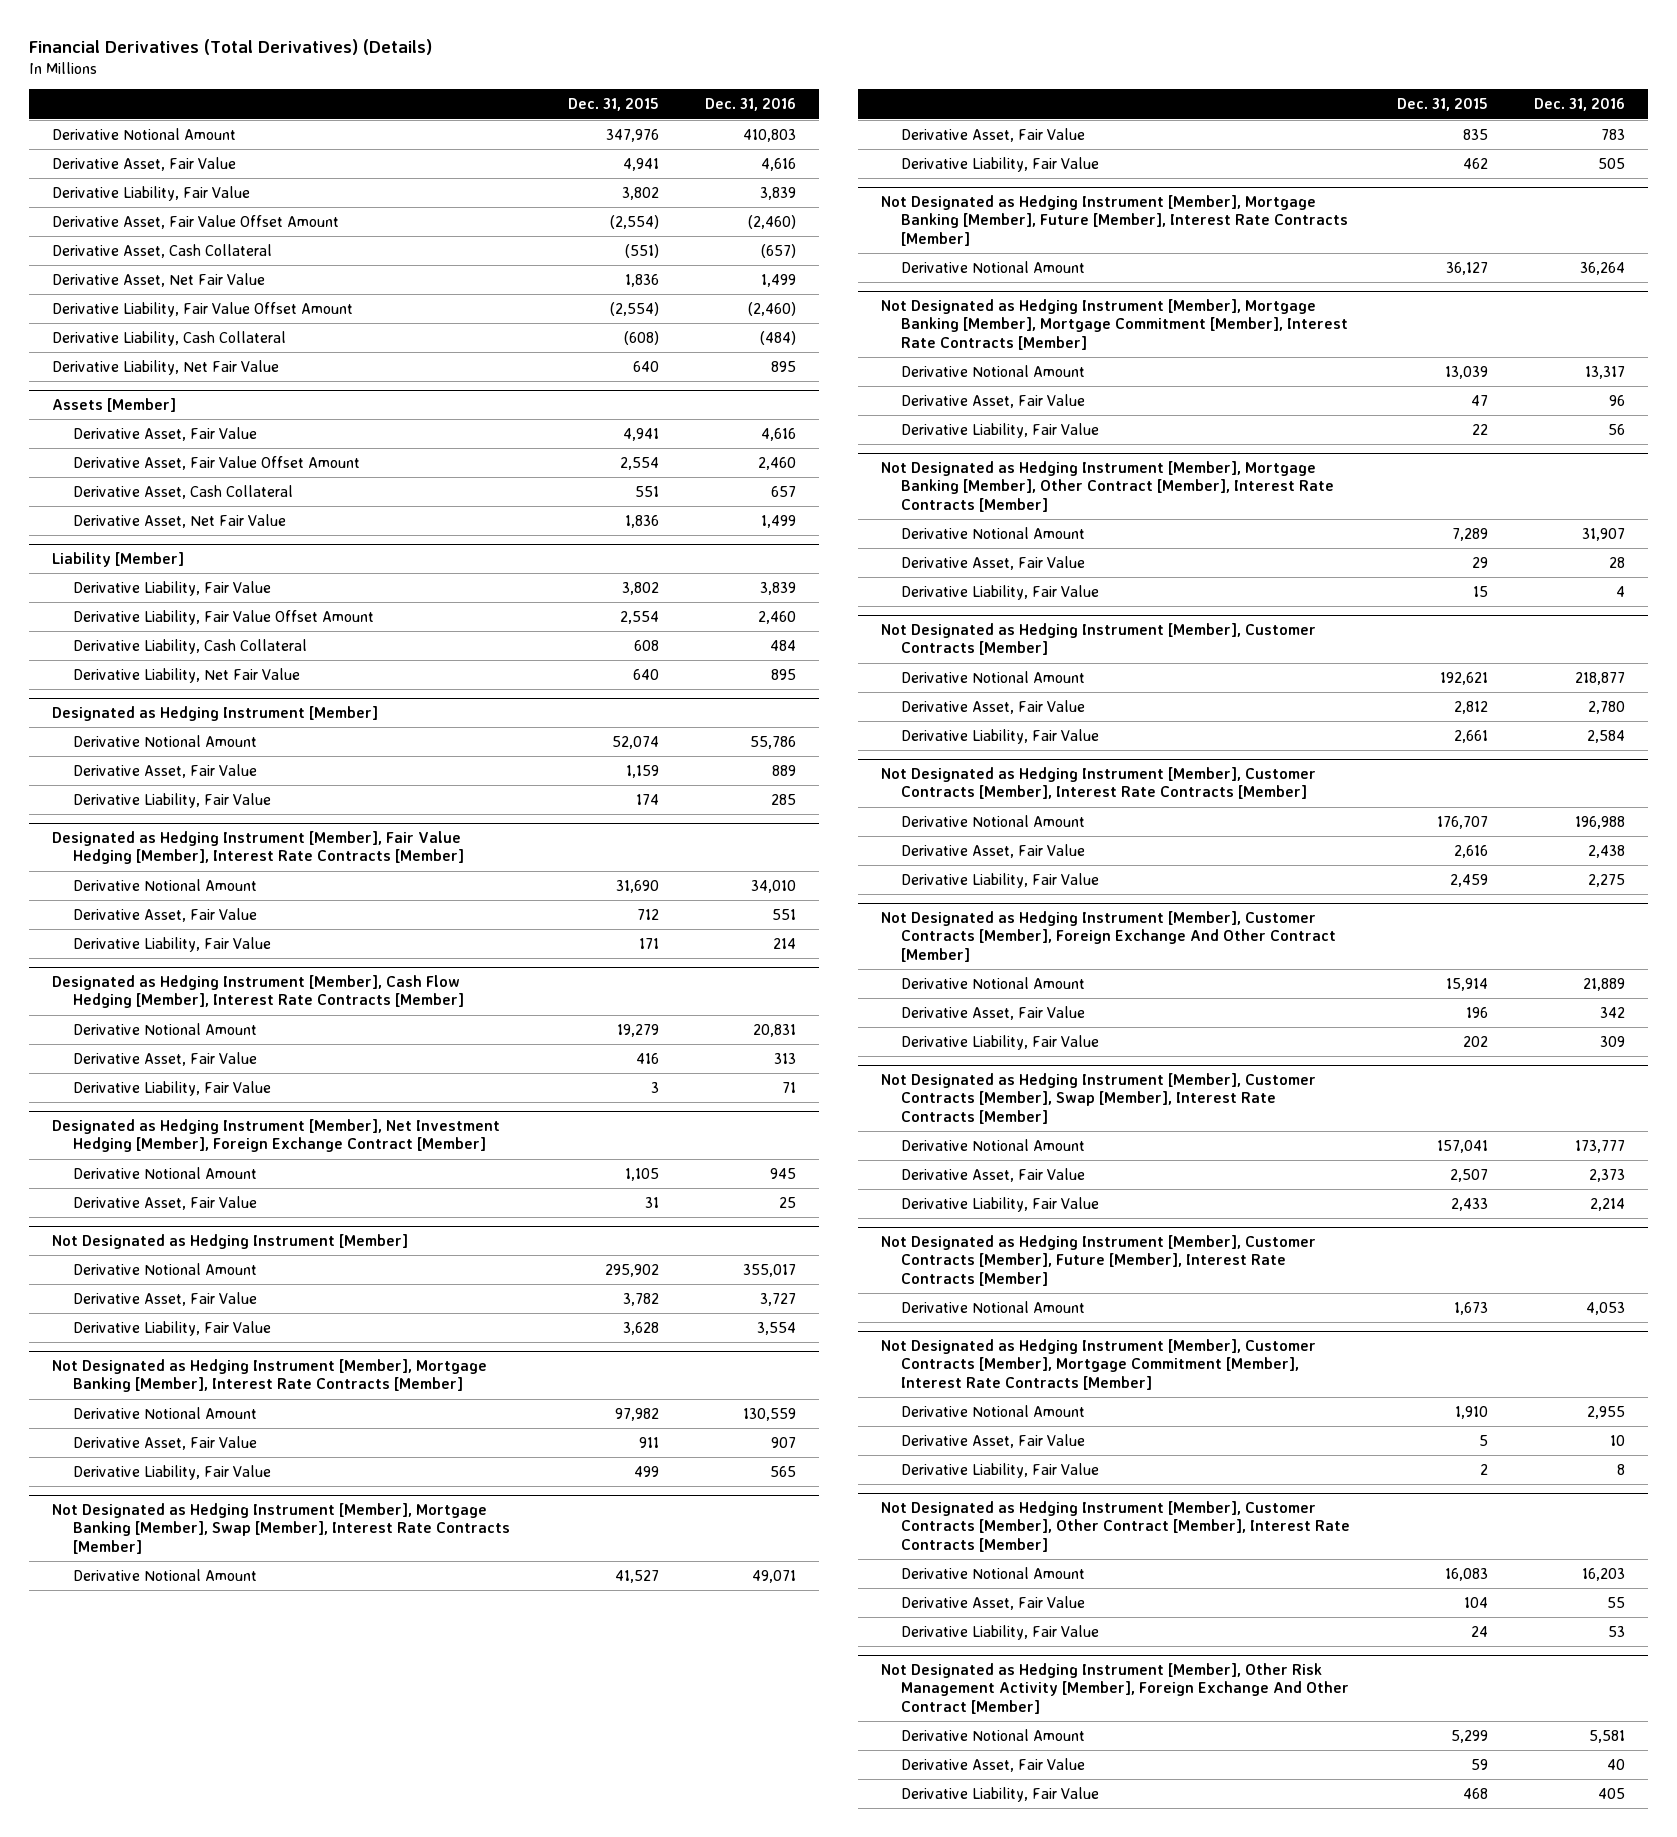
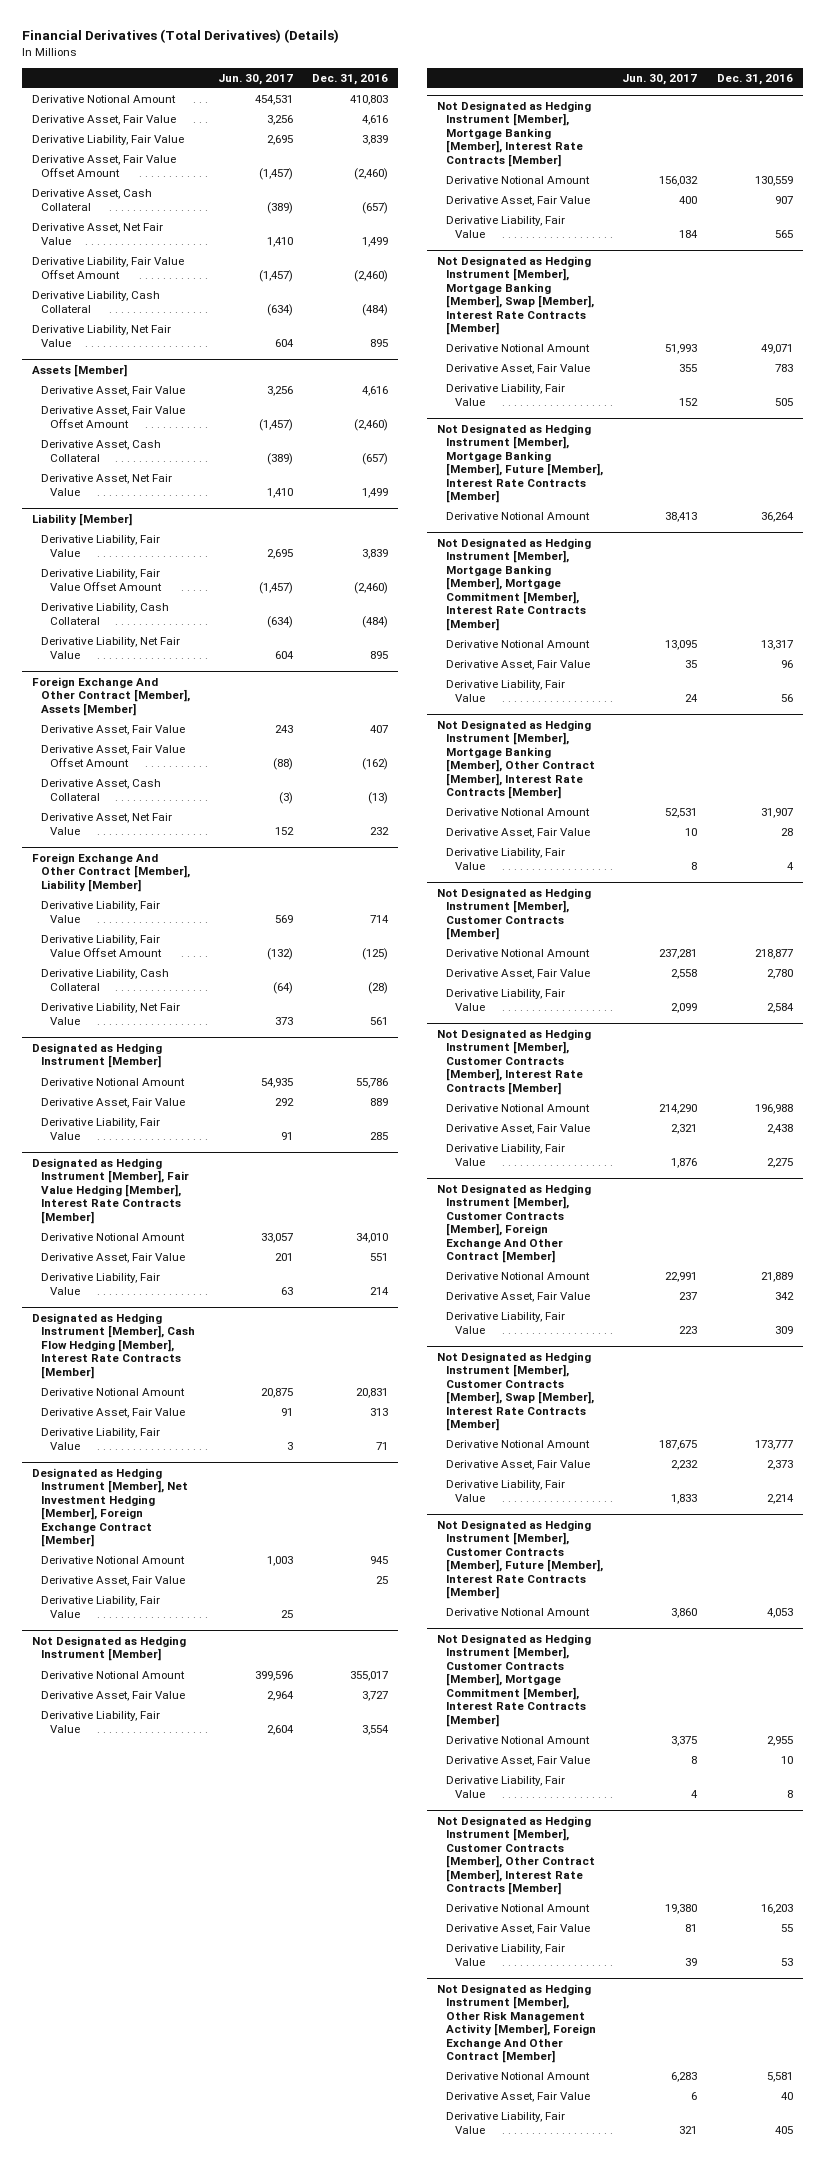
- | Dec. 31, 2015 | Dec. 31, 2016
+ | Jun. 30, 2017 | Dec. 31, 2016
@ Assets [Member]
- Derivative Asset, Fair Value Offset Amount | 2,554 | 2,460
- Derivative Asset, Cash Collateral | 551 | 657
+ Derivative Asset, Fair Value Offset Amount | (1,457) | (2,460)
+ Derivative Asset, Cash Collateral | (389) | (657)
@ Liability [Member]
- Derivative Liability, Fair Value Offset Amount | 2,554 | 2,460
- Derivative Liability, Cash Collateral | 608 | 484
+ Derivative Liability, Fair Value Offset Amount | (1,457) | (2,460)
+ Derivative Liability, Cash Collateral | (634) | (484)
+ Foreign Exchange And Other Contract [Member], Assets [Member]
+ Derivative Asset, Fair Value | 243 | 407
+ Derivative Asset, Fair Value Offset Amount | (88) | (162)
+ Derivative Asset, Cash Collateral | (3) | (13)
+ Derivative Asset, Net Fair Value | 152 | 232
+ Foreign Exchange And Other Contract [Member], Liability [Member]
+ Derivative Liability, Fair Value | 569 | 714
+ Derivative Liability, Fair Value Offset Amount | (132) | (125)
+ Derivative Liability, Cash Collateral | (64) | (28)
+ Derivative Liability, Net Fair Value | 373 | 561
@ Designated as Hedging Instrument [Member], Net Investment Hedging [Member], Foreign Exchange Contract [Member]
+ Derivative Liability, Fair Value | 25 |

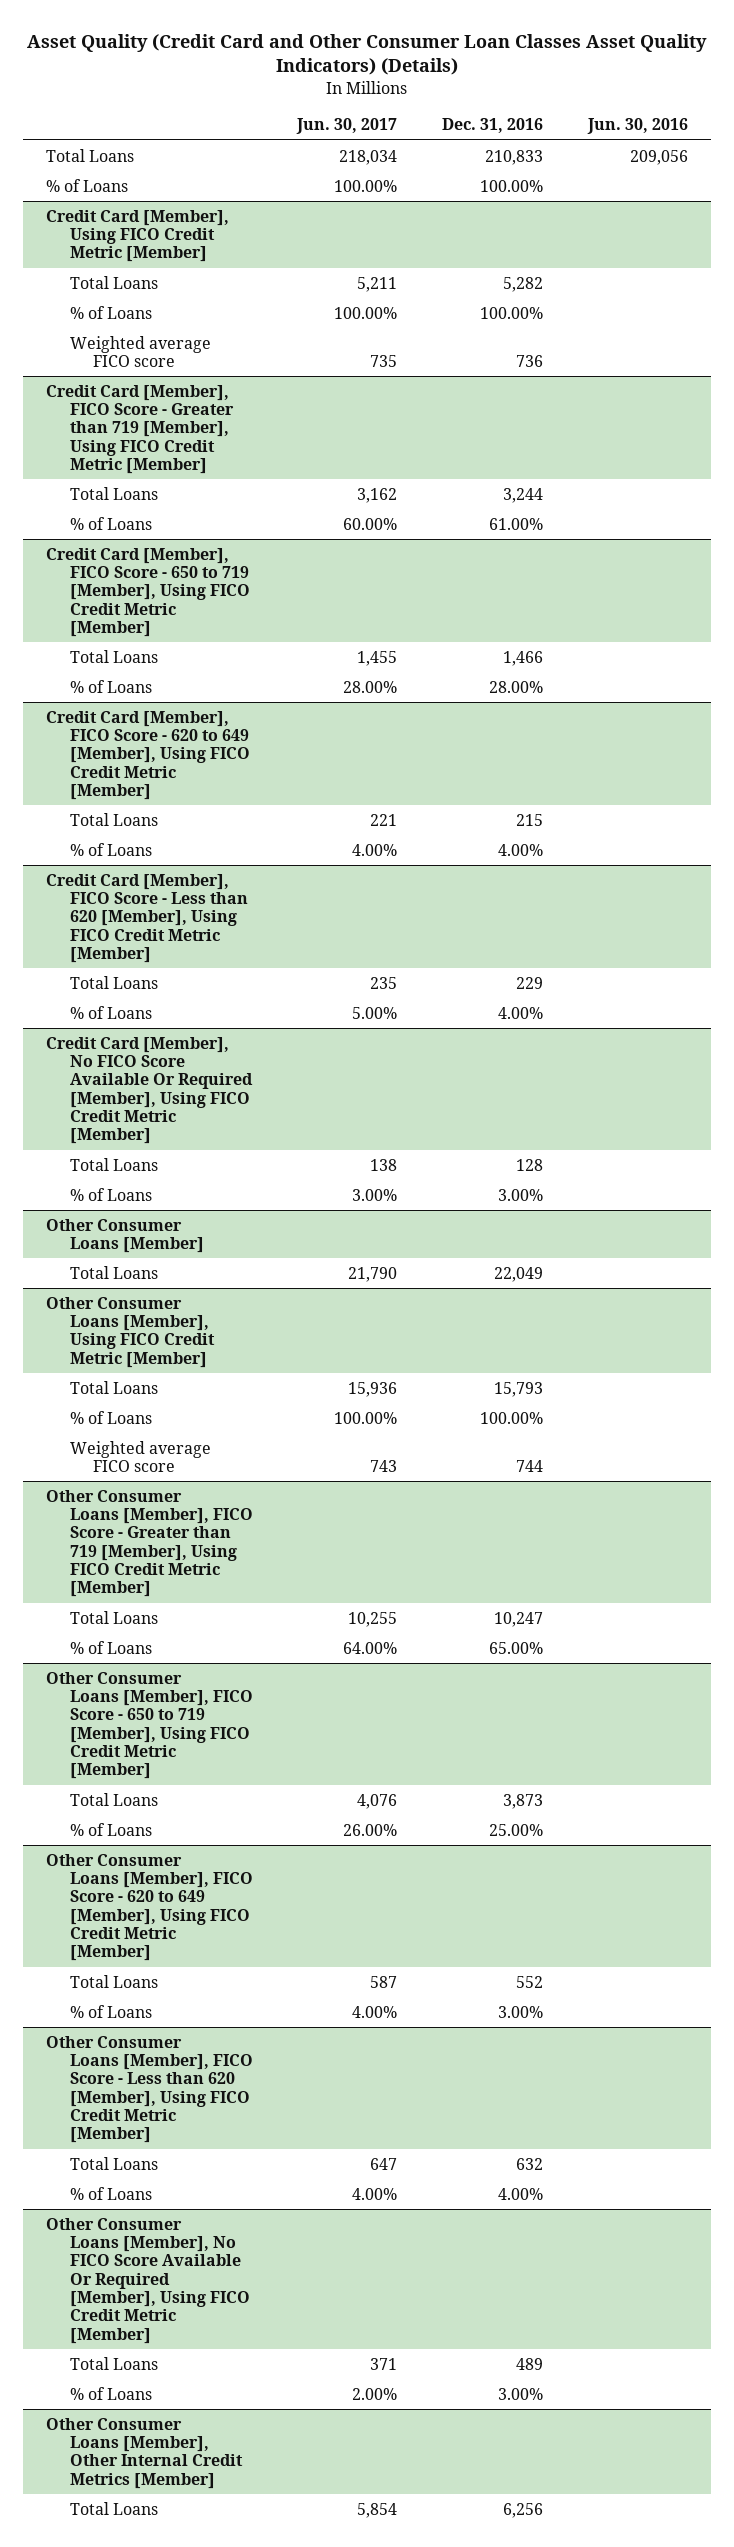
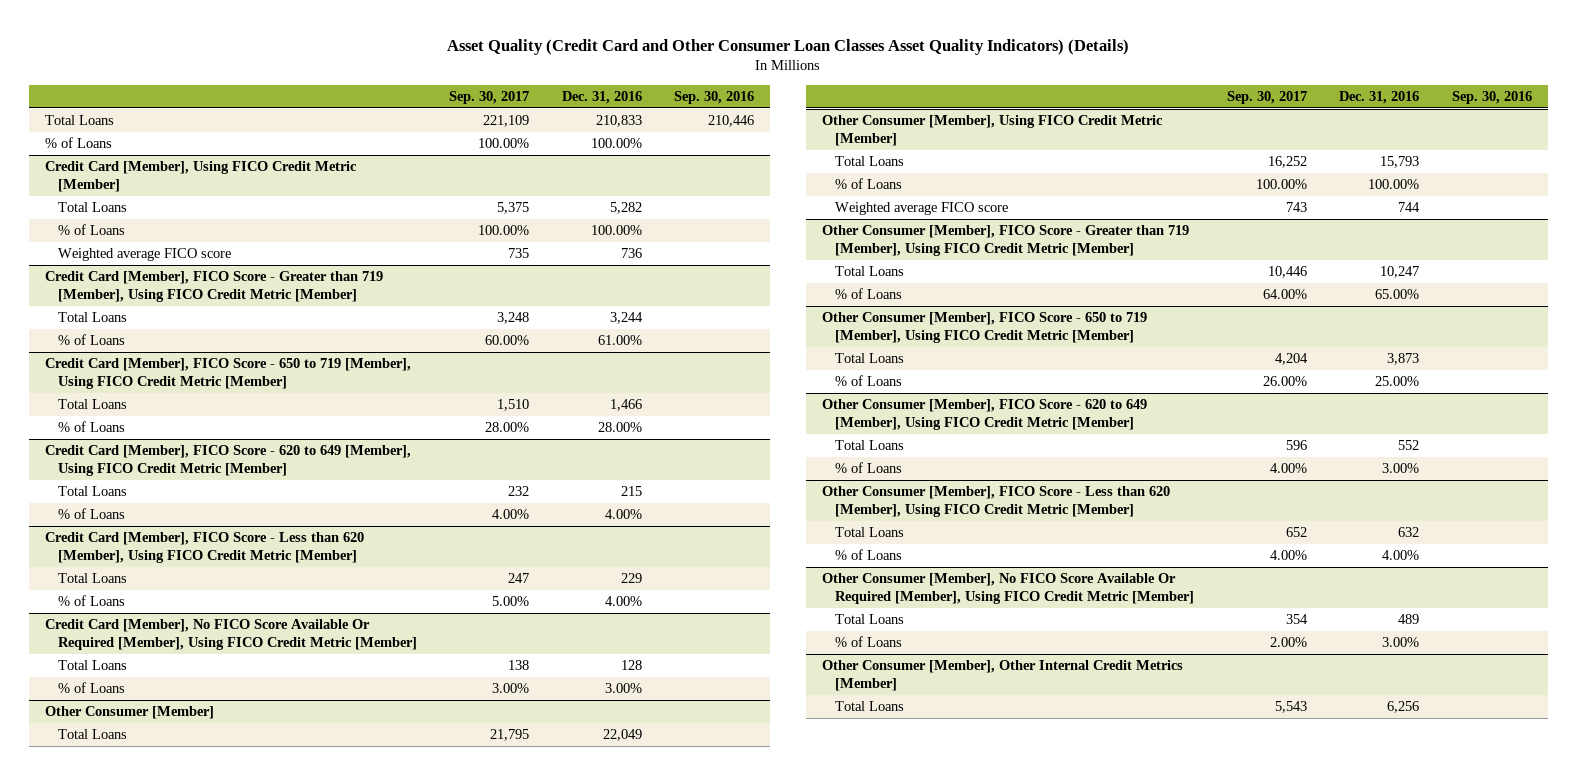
- | Jun. 30, 2017 | Dec. 31, 2016 | Jun. 30, 2016
+ | Sep. 30, 2017 | Dec. 31, 2016 | Sep. 30, 2016
- Other Consumer Loans [Member]
+ Other Consumer [Member]
- Other Consumer Loans [Member], Using FICO Credit Metric [Member]
+ Other Consumer [Member], Using FICO Credit Metric [Member]
- Other Consumer Loans [Member], FICO Score - Greater than 719 [Member], Using FICO Credit Metric [Member]
+ Other Consumer [Member], FICO Score - Greater than 719 [Member], Using FICO Credit Metric [Member]
- Other Consumer Loans [Member], FICO Score - 650 to 719 [Member], Using FICO Credit Metric [Member]
+ Other Consumer [Member], FICO Score - 650 to 719 [Member], Using FICO Credit Metric [Member]
- Other Consumer Loans [Member], FICO Score - 620 to 649 [Member], Using FICO Credit Metric [Member]
+ Other Consumer [Member], FICO Score - 620 to 649 [Member], Using FICO Credit Metric [Member]
- Other Consumer Loans [Member], FICO Score - Less than 620 [Member], Using FICO Credit Metric [Member]
+ Other Consumer [Member], FICO Score - Less than 620 [Member], Using FICO Credit Metric [Member]
- Other Consumer Loans [Member], No FICO Score Available Or Required [Member], Using FICO Credit Metric [Member]
+ Other Consumer [Member], No FICO Score Available Or Required [Member], Using FICO Credit Metric [Member]
- Other Consumer Loans [Member], Other Internal Credit Metrics [Member]
+ Other Consumer [Member], Other Internal Credit Metrics [Member]

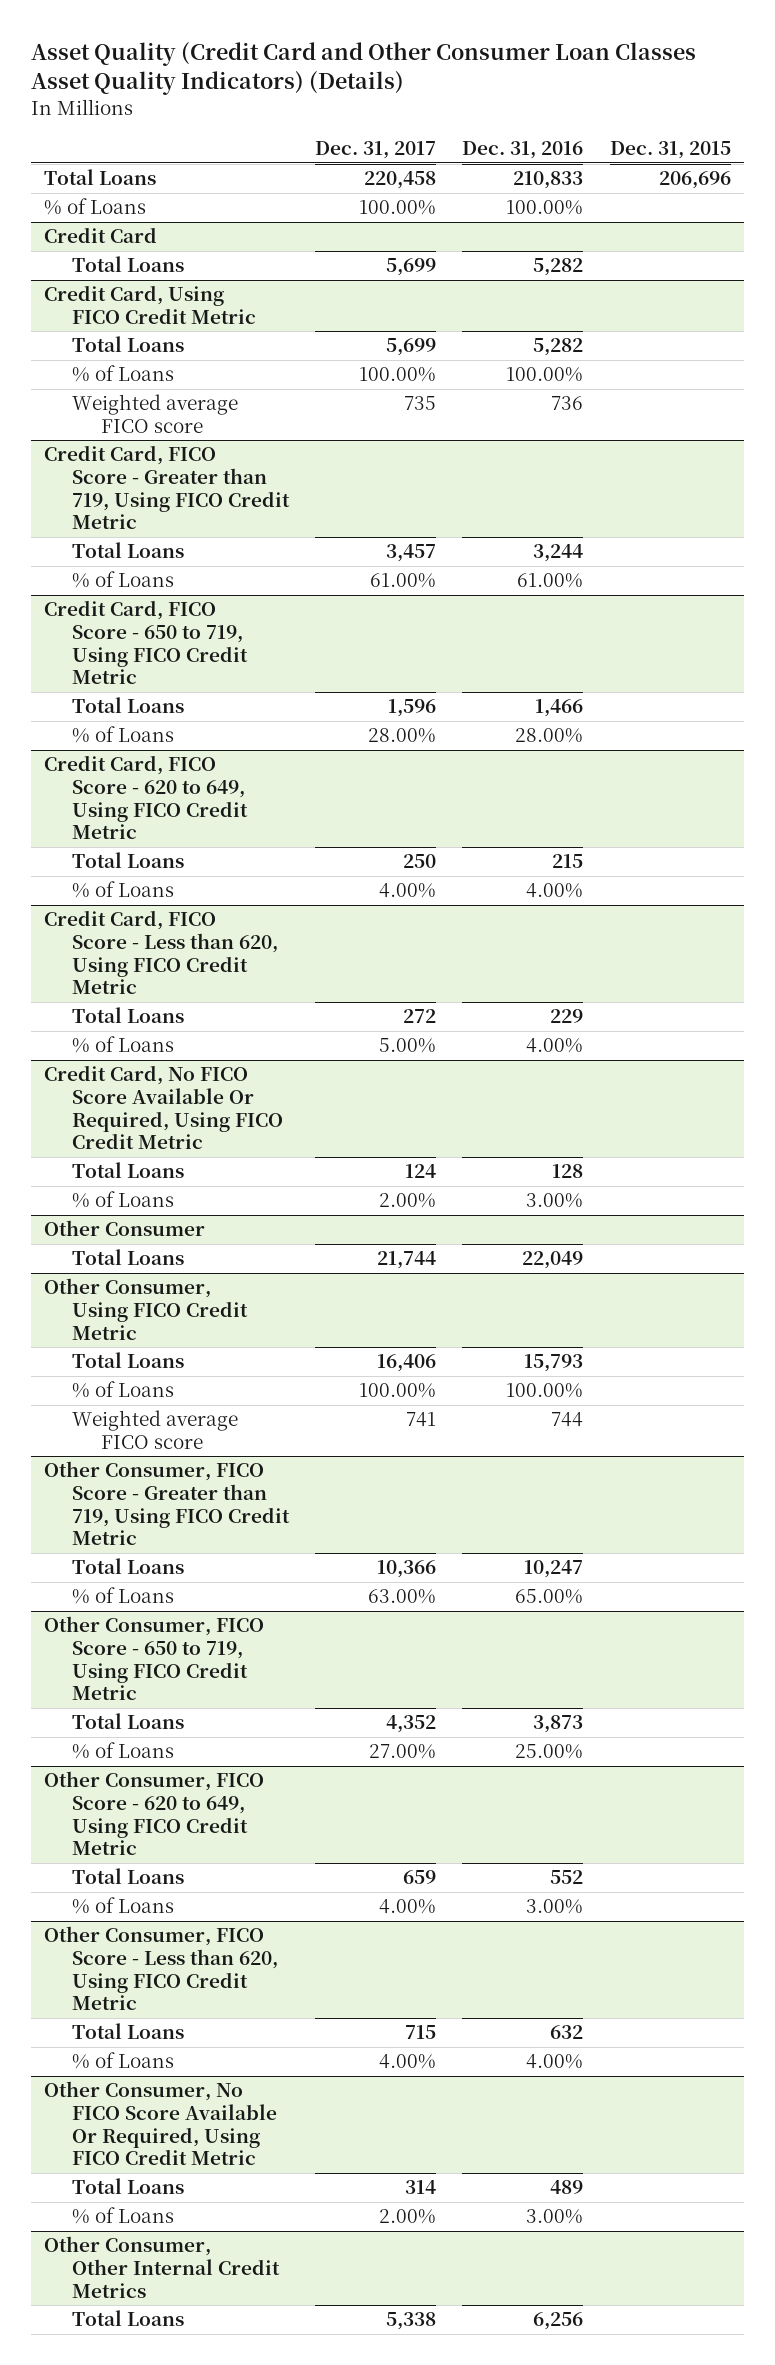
- | Sep. 30, 2017 | Dec. 31, 2016 | Sep. 30, 2016
+ | Dec. 31, 2017 | Dec. 31, 2016 | Dec. 31, 2015
- Credit Card [Member], Using FICO Credit Metric [Member]
+ Credit Card
+ Credit Card, Using FICO Credit Metric
+ Total Loans | 5,699 | 5,282 |
- Credit Card [Member], FICO Score - Greater than 719 [Member], Using FICO Credit Metric [Member]
+ Credit Card, FICO Score - Greater than 719, Using FICO Credit Metric
- Credit Card [Member], FICO Score - 650 to 719 [Member], Using FICO Credit Metric [Member]
+ Credit Card, FICO Score - 650 to 719, Using FICO Credit Metric
- Credit Card [Member], FICO Score - 620 to 649 [Member], Using FICO Credit Metric [Member]
+ Credit Card, FICO Score - 620 to 649, Using FICO Credit Metric
- Credit Card [Member], FICO Score - Less than 620 [Member], Using FICO Credit Metric [Member]
+ Credit Card, FICO Score - Less than 620, Using FICO Credit Metric
- Credit Card [Member], No FICO Score Available Or Required [Member], Using FICO Credit Metric [Member]
+ Credit Card, No FICO Score Available Or Required, Using FICO Credit Metric
- Other Consumer [Member]
+ Other Consumer
- Other Consumer [Member], Using FICO Credit Metric [Member]
+ Other Consumer, Using FICO Credit Metric
- Other Consumer [Member], FICO Score - Greater than 719 [Member], Using FICO Credit Metric [Member]
+ Other Consumer, FICO Score - Greater than 719, Using FICO Credit Metric
- Other Consumer [Member], FICO Score - 650 to 719 [Member], Using FICO Credit Metric [Member]
+ Other Consumer, FICO Score - 650 to 719, Using FICO Credit Metric
- Other Consumer [Member], FICO Score - 620 to 649 [Member], Using FICO Credit Metric [Member]
+ Other Consumer, FICO Score - 620 to 649, Using FICO Credit Metric
- Other Consumer [Member], FICO Score - Less than 620 [Member], Using FICO Credit Metric [Member]
+ Other Consumer, FICO Score - Less than 620, Using FICO Credit Metric
- Other Consumer [Member], No FICO Score Available Or Required [Member], Using FICO Credit Metric [Member]
+ Other Consumer, No FICO Score Available Or Required, Using FICO Credit Metric
- Other Consumer [Member], Other Internal Credit Metrics [Member]
+ Other Consumer, Other Internal Credit Metrics

